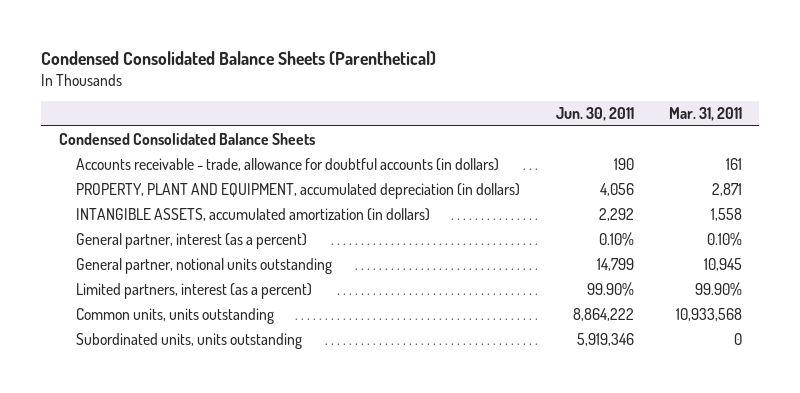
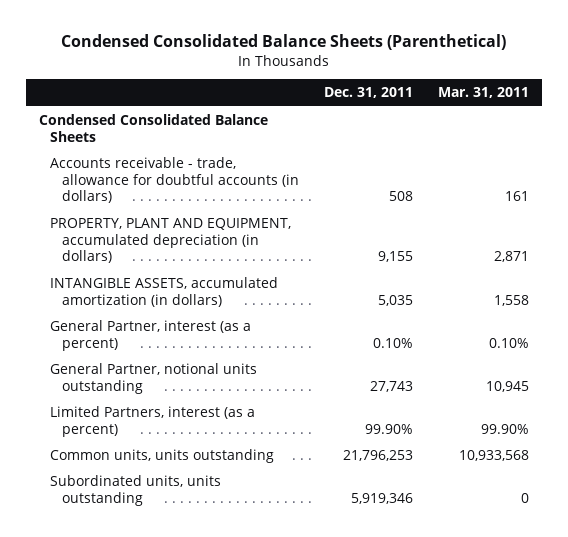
- | Jun. 30, 2011 | Mar. 31, 2011
+ | Dec. 31, 2011 | Mar. 31, 2011
- General partner, interest (as a percent) | 0.10% | 0.10%
- General partner, notional units outstanding | 14,799 | 10,945
- Limited partners, interest (as a percent) | 99.90% | 99.90%
+ General Partner, interest (as a percent) | 0.10% | 0.10%
+ General Partner, notional units outstanding | 27,743 | 10,945
+ Limited Partners, interest (as a percent) | 99.90% | 99.90%

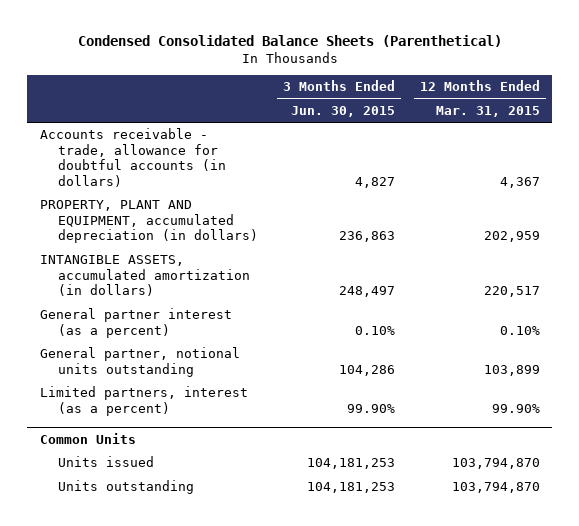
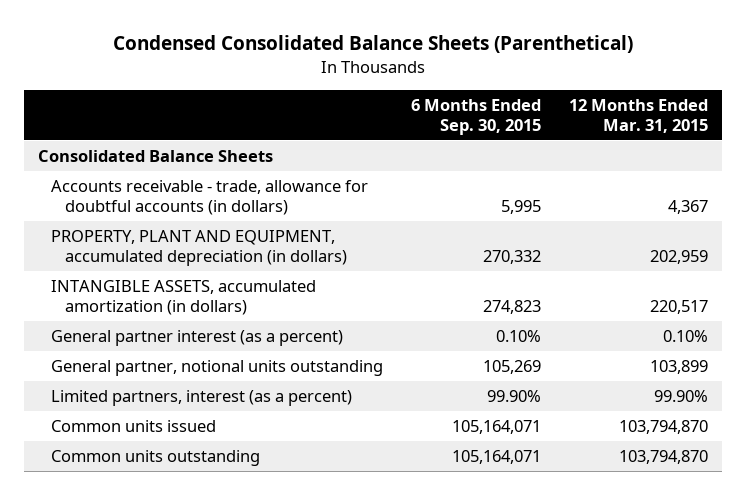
- | 3 Months Ended Jun. 30, 2015 | 12 Months Ended Mar. 31, 2015
+ | 6 Months Ended Sep. 30, 2015 | 12 Months Ended Mar. 31, 2015
+ Consolidated Balance Sheets
- Common Units
- Units issued | 104,181,253 | 103,794,870
- Units outstanding | 104,181,253 | 103,794,870
+ Common units issued | 105,164,071 | 103,794,870
+ Common units outstanding | 105,164,071 | 103,794,870

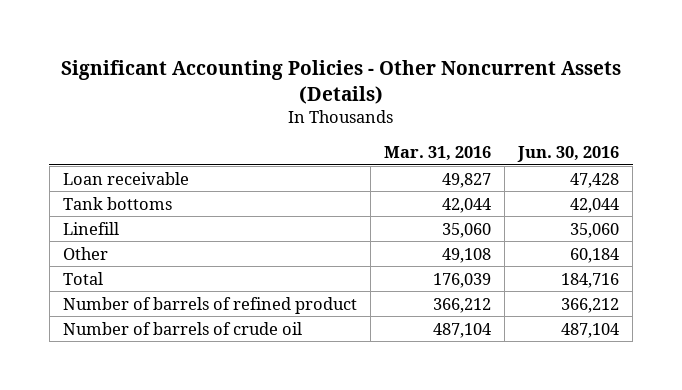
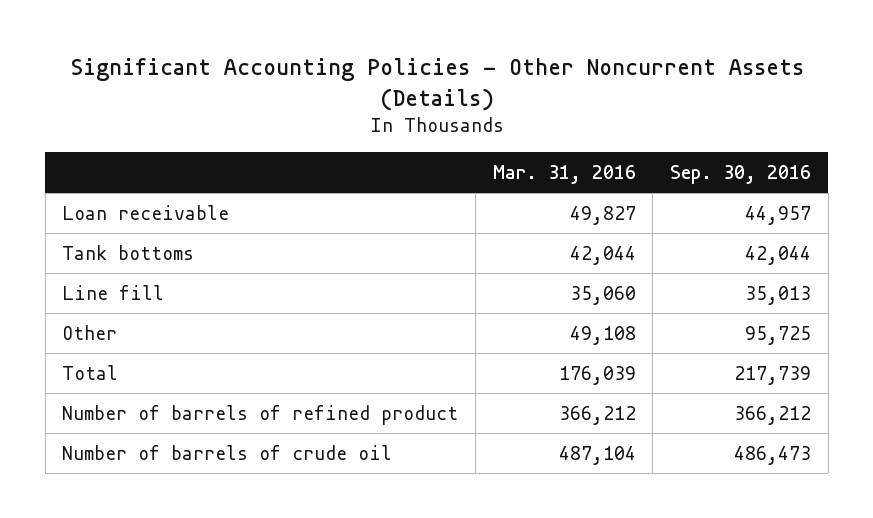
- | Mar. 31, 2016 | Jun. 30, 2016
+ | Mar. 31, 2016 | Sep. 30, 2016
- Linefill | 35,060 | 35,060
+ Line fill | 35,060 | 35,013

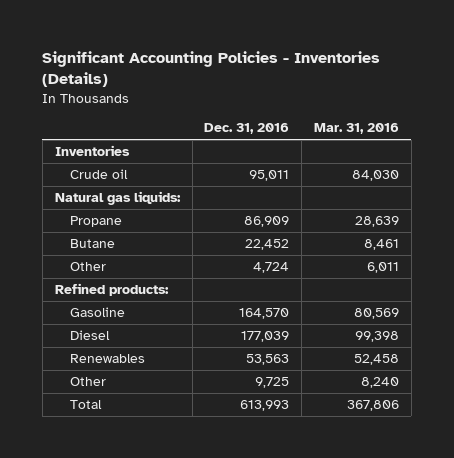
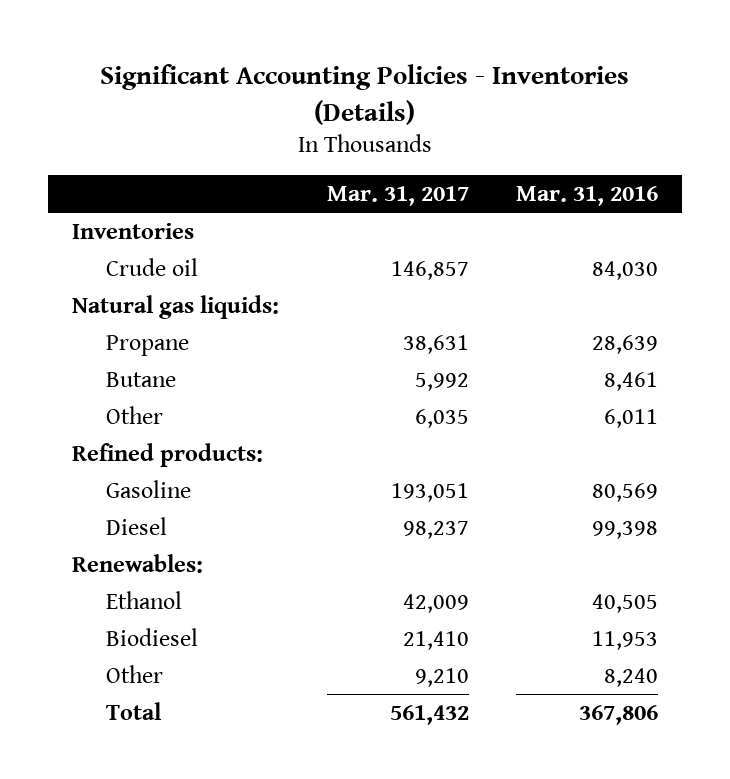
- | Dec. 31, 2016 | Mar. 31, 2016
+ | Mar. 31, 2017 | Mar. 31, 2016
- Renewables | 53,563 | 52,458
+ Renewables:
+ Ethanol | 42,009 | 40,505
+ Biodiesel | 21,410 | 11,953

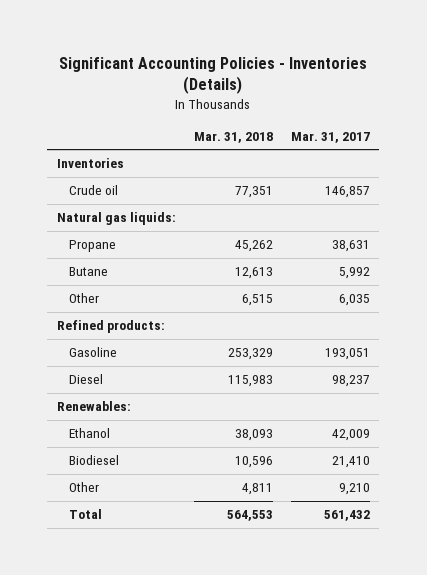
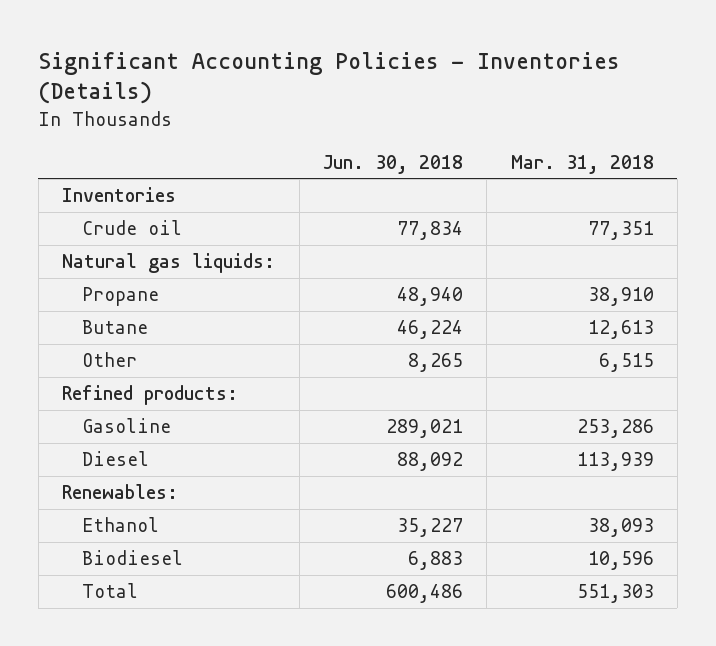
- | Mar. 31, 2018 | Mar. 31, 2017
+ | Jun. 30, 2018 | Mar. 31, 2018
- Propane | 45,262 | 38,631
+ Propane | 48,940 | 38,910
- Gasoline | 253,329 | 193,051
- Diesel | 115,983 | 98,237
+ Gasoline | 289,021 | 253,286
+ Diesel | 88,092 | 113,939
- Other | 4,811 | 9,210
- Total | 564,553 | 561,432
+ Total | 600,486 | 551,303

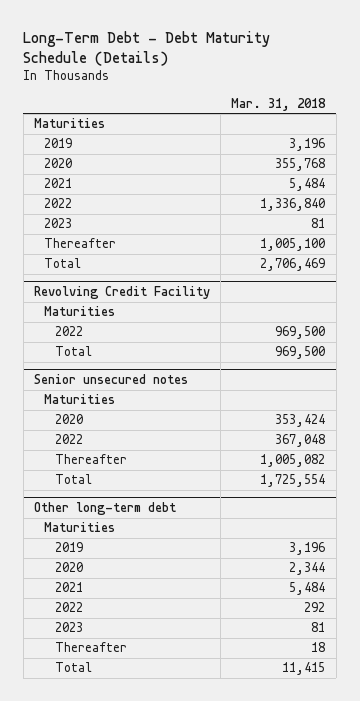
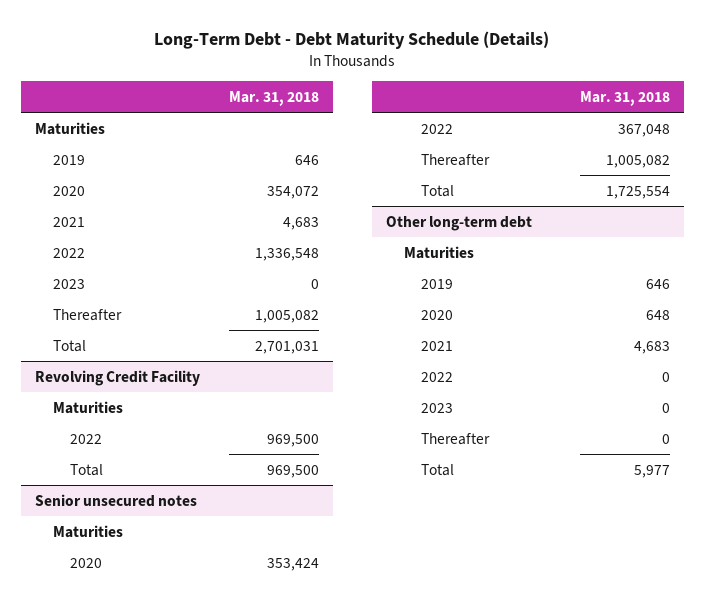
- 2019 | 3,196
- 2020 | 355,768
- 2021 | 5,484
- 2022 | 1,336,840
- 2023 | 81
- Thereafter | 1,005,100
- Total | 2,706,469
+ 2019 | 646
+ 2020 | 354,072
+ 2021 | 4,683
+ 2022 | 1,336,548
+ 2023 | 0
+ Thereafter | 1,005,082
+ Total | 2,701,031
@ Other long-term debt
- 2019 | 3,196
- 2020 | 2,344
- 2021 | 5,484
- 2022 | 292
- 2023 | 81
- Thereafter | 18
- Total | 11,415
+ 2019 | 646
+ 2020 | 648
+ 2021 | 4,683
+ 2022 | 0
+ 2023 | 0
+ Thereafter | 0
+ Total | 5,977

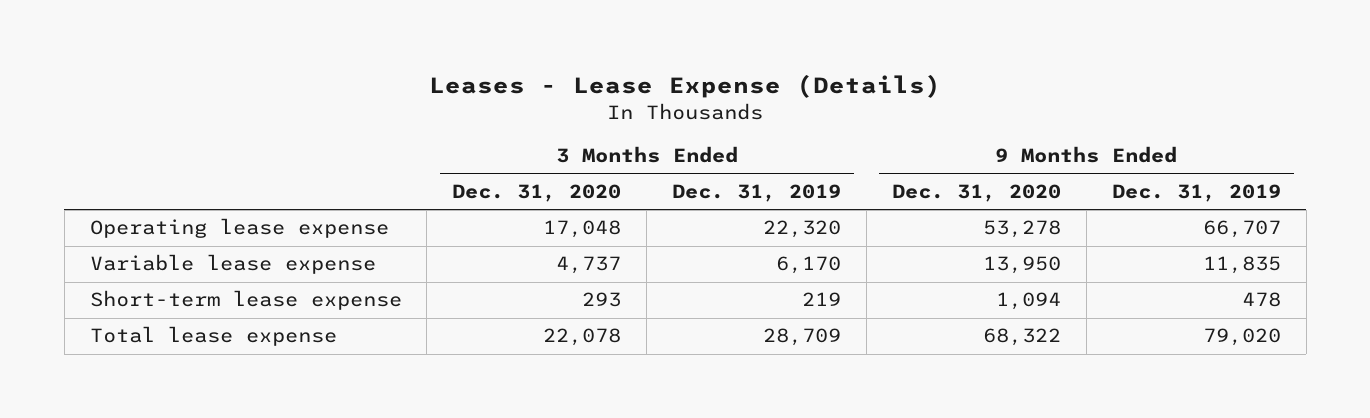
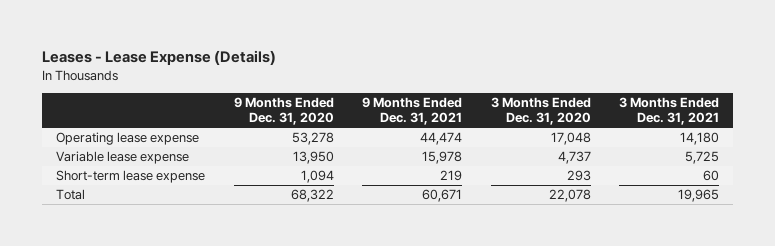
- | 3 Months Ended Dec. 31, 2020 | 3 Months Ended Dec. 31, 2019 | 9 Months Ended Dec. 31, 2020 | 9 Months Ended Dec. 31, 2019
+ | 9 Months Ended Dec. 31, 2020 | 9 Months Ended Dec. 31, 2021 | 3 Months Ended Dec. 31, 2020 | 3 Months Ended Dec. 31, 2021
- Total lease expense | 22,078 | 28,709 | 68,322 | 79,020
+ Total | 68,322 | 60,671 | 22,078 | 19,965

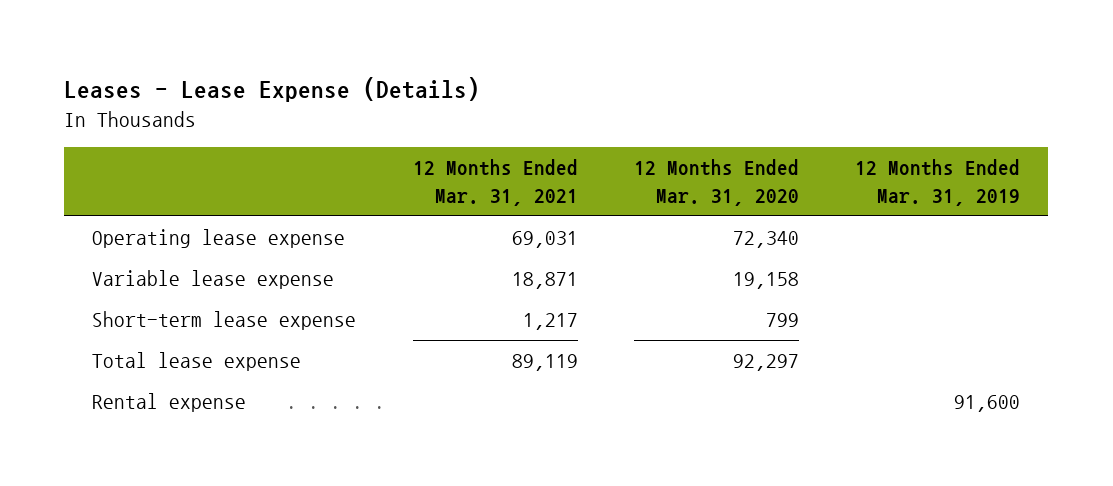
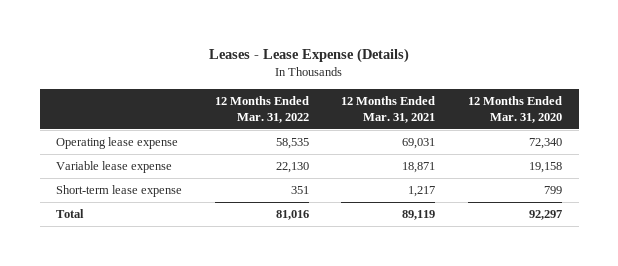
- | 12 Months Ended Mar. 31, 2021 | 12 Months Ended Mar. 31, 2020 | 12 Months Ended Mar. 31, 2019
+ | 12 Months Ended Mar. 31, 2022 | 12 Months Ended Mar. 31, 2021 | 12 Months Ended Mar. 31, 2020
- Total lease expense | 89,119 | 92,297 |
- Rental expense | | | 91,600
+ Total | 81,016 | 89,119 | 92,297

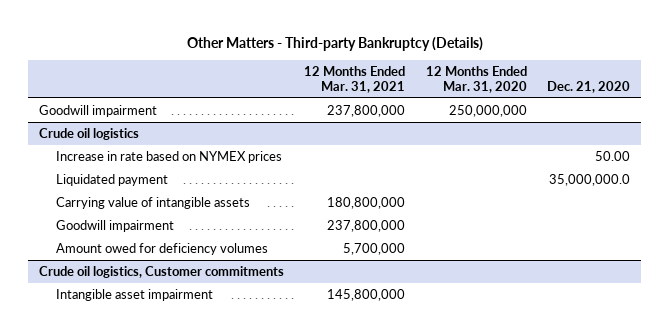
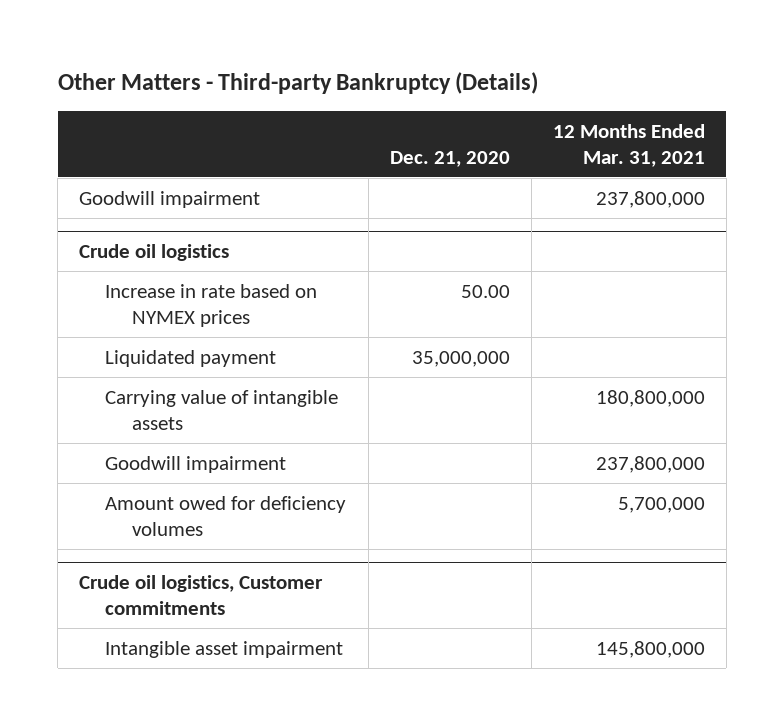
- | 12 Months Ended Mar. 31, 2021 | 12 Months Ended Mar. 31, 2020 | Dec. 21, 2020
+ | Dec. 21, 2020 | 12 Months Ended Mar. 31, 2021
@ Crude oil logistics
- Liquidated payment | | | 35,000,000.0
+ Liquidated payment | 35,000,000 |

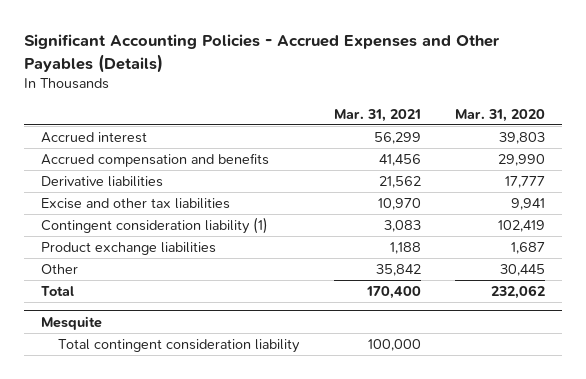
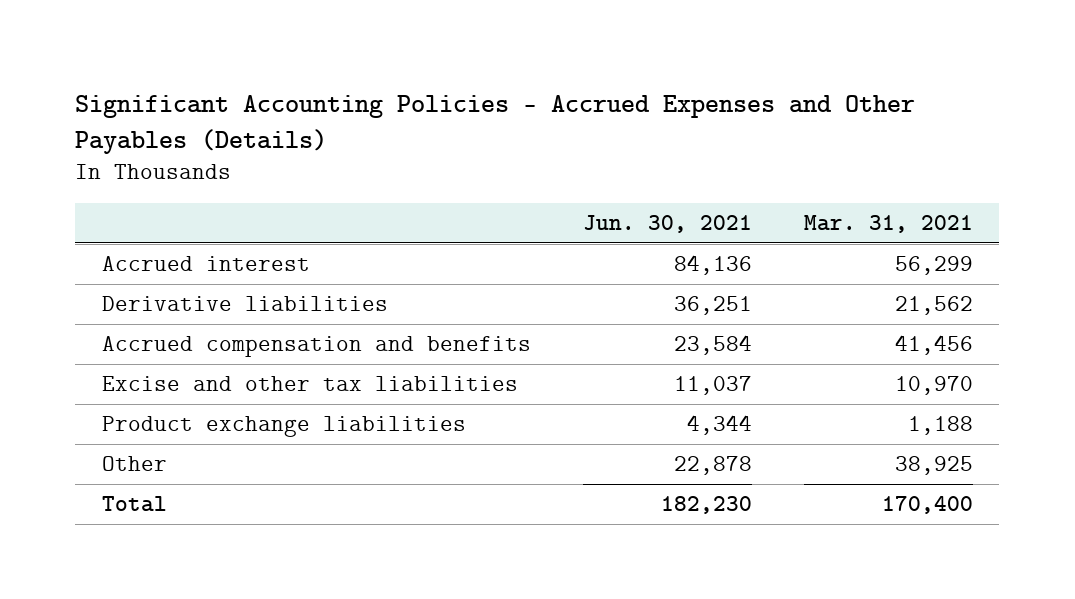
- | Mar. 31, 2021 | Mar. 31, 2020
+ | Jun. 30, 2021 | Mar. 31, 2021
moved down: Accrued compensation and benefits | 23,584 | 41,456
- Contingent consideration liability (1) | 3,083 | 102,419
- Other | 35,842 | 30,445
+ Other | 22,878 | 38,925
- Mesquite
- Total contingent consideration liability | 100,000 |

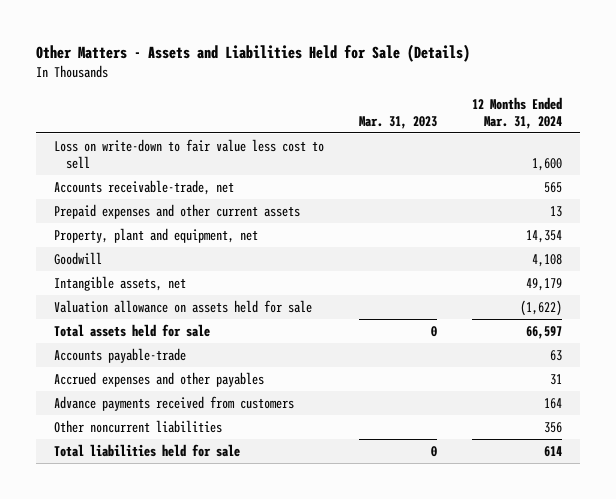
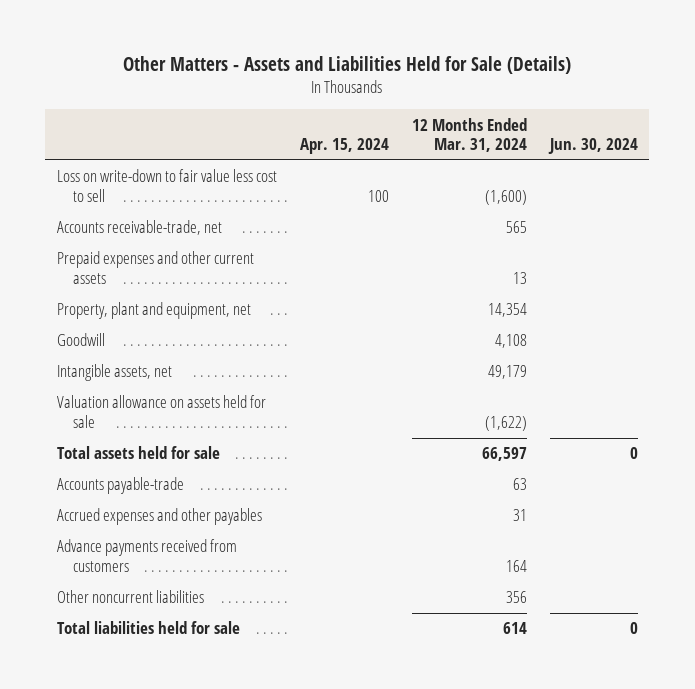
- | Mar. 31, 2023 | 12 Months Ended Mar. 31, 2024
+ | Apr. 15, 2024 | 12 Months Ended Mar. 31, 2024 | Jun. 30, 2024
- Loss on write-down to fair value less cost to sell | | 1,600
+ Loss on write-down to fair value less cost to sell | 100 | (1,600) |

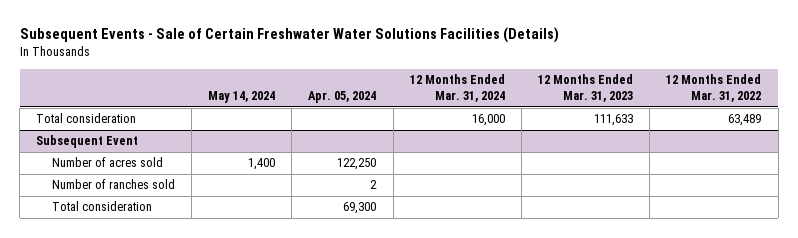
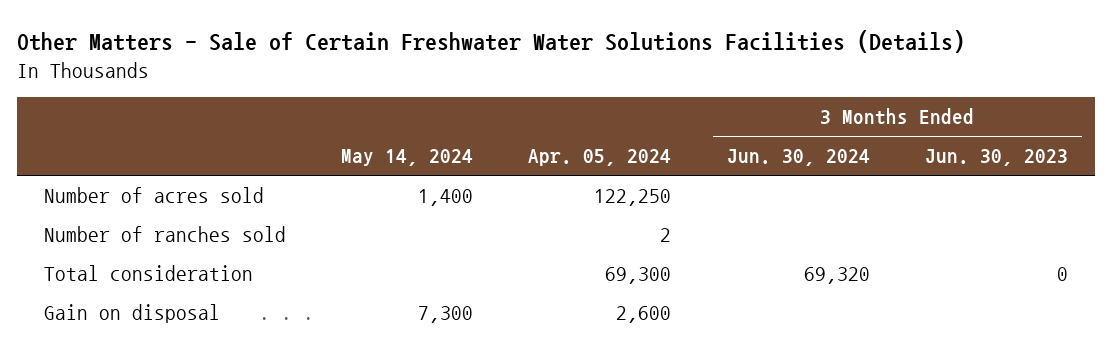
- Subsequent Events - Sale of Certain Freshwater Water Solutions Facilities (Details)
+ Other Matters - Sale of Certain Freshwater Water Solutions Facilities (Details)
- | May 14, 2024 | Apr. 05, 2024 | 12 Months Ended Mar. 31, 2024 | 12 Months Ended Mar. 31, 2023 | 12 Months Ended Mar. 31, 2022
+ | May 14, 2024 | Apr. 05, 2024 | 3 Months Ended Jun. 30, 2024 | 3 Months Ended Jun. 30, 2023
- Total consideration | | | 16,000 | 111,633 | 63,489
- Subsequent Event
+ Gain on disposal | 7,300 | 2,600 | |

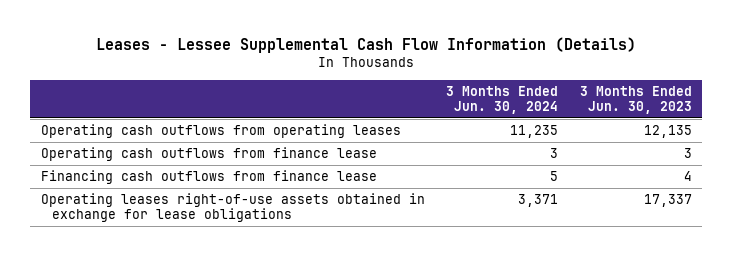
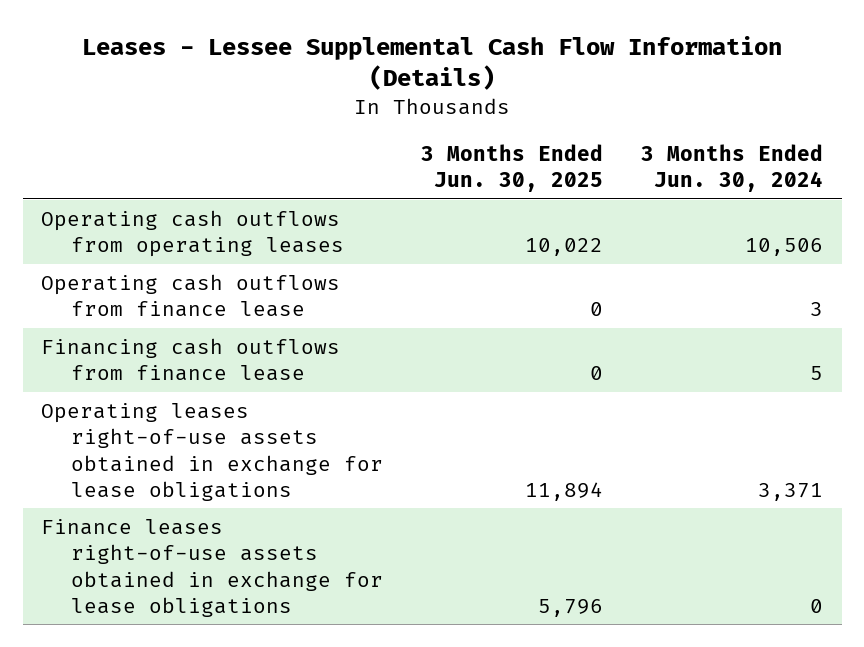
- | 3 Months Ended Jun. 30, 2024 | 3 Months Ended Jun. 30, 2023
+ | 3 Months Ended Jun. 30, 2025 | 3 Months Ended Jun. 30, 2024
- Operating cash outflows from operating leases | 11,235 | 12,135
+ Operating cash outflows from operating leases | 10,022 | 10,506
+ Finance leases right-of-use assets obtained in exchange for lease obligations | 5,796 | 0

